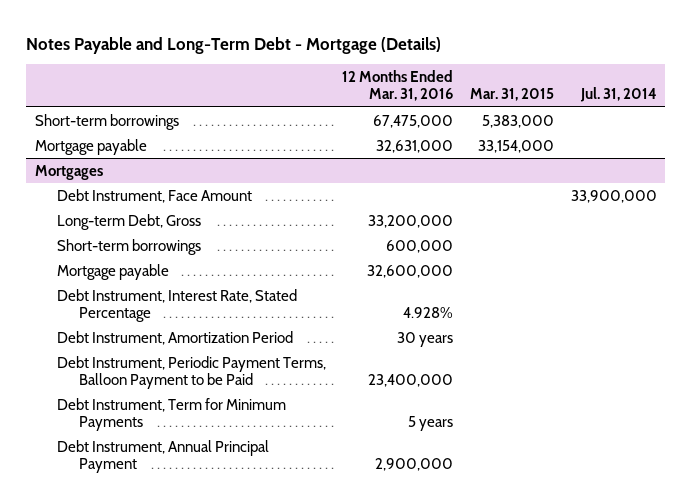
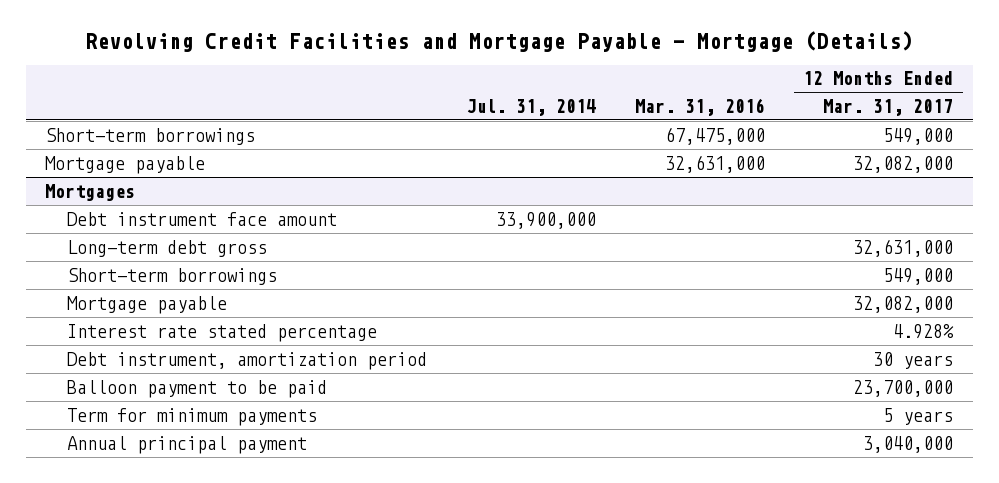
- Notes Payable and Long-Term Debt - Mortgage (Details)
+ Revolving Credit Facilities and Mortgage Payable - Mortgage (Details)
- | 12 Months Ended Mar. 31, 2016 | Mar. 31, 2015 | Jul. 31, 2014
+ | Jul. 31, 2014 | Mar. 31, 2016 | 12 Months Ended Mar. 31, 2017
@ Mortgages
- Debt Instrument, Face Amount | | | 33,900,000
- Long-term Debt, Gross | 33,200,000 | |
+ Debt instrument face amount | 33,900,000 | |
+ Long-term debt gross | | | 32,631,000
- Debt Instrument, Interest Rate, Stated Percentage | 4.928% | |
- Debt Instrument, Amortization Period | 30 years | |
- Debt Instrument, Periodic Payment Terms, Balloon Payment to be Paid | 23,400,000 | |
- Debt Instrument, Term for Minimum Payments | 5 years | |
- Debt Instrument, Annual Principal Payment | 2,900,000 | |
+ Interest rate stated percentage | | | 4.928%
+ Debt instrument, amortization period | | | 30 years
+ Balloon payment to be paid | | | 23,700,000
+ Term for minimum payments | | | 5 years
+ Annual principal payment | | | 3,040,000

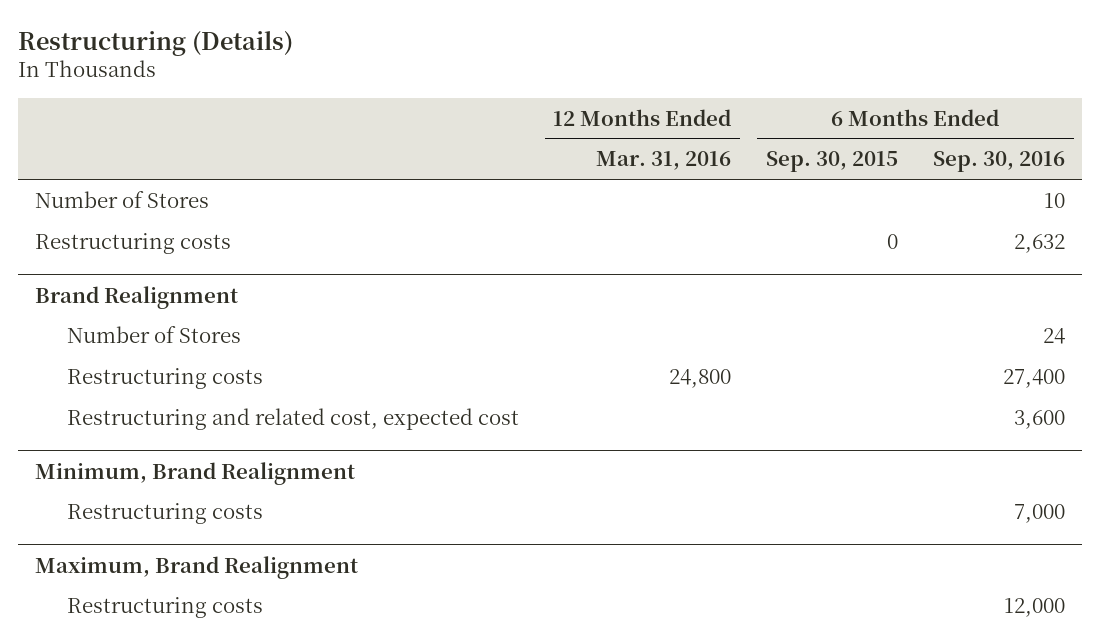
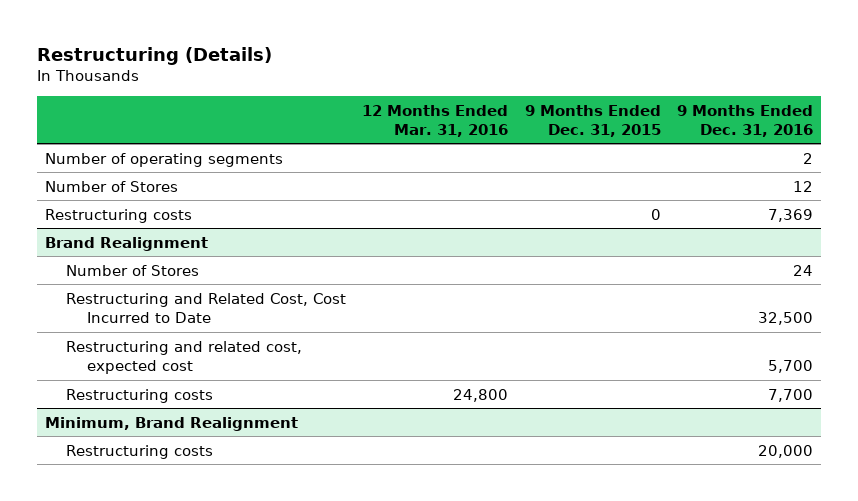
- | 12 Months Ended Mar. 31, 2016 | 6 Months Ended Sep. 30, 2015 | 6 Months Ended Sep. 30, 2016
+ | 12 Months Ended Mar. 31, 2016 | 9 Months Ended Dec. 31, 2015 | 9 Months Ended Dec. 31, 2016
+ Number of operating segments | | | 2
@ Brand Realignment
+ Restructuring and Related Cost, Cost Incurred to Date | | | 32,500
moved down: Restructuring costs | 24,800 | | 7,700
- Maximum, Brand Realignment
- Restructuring costs | | | 12,000

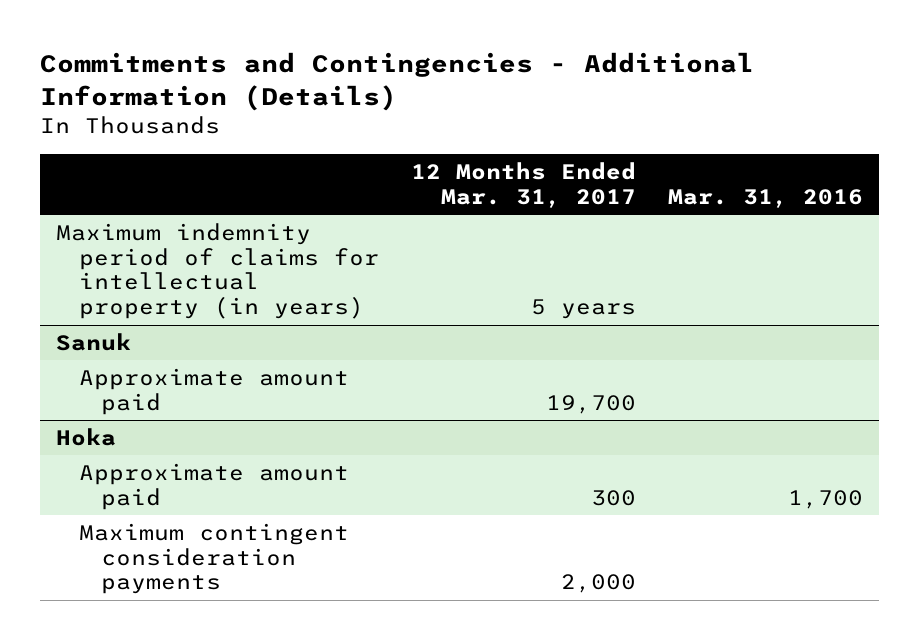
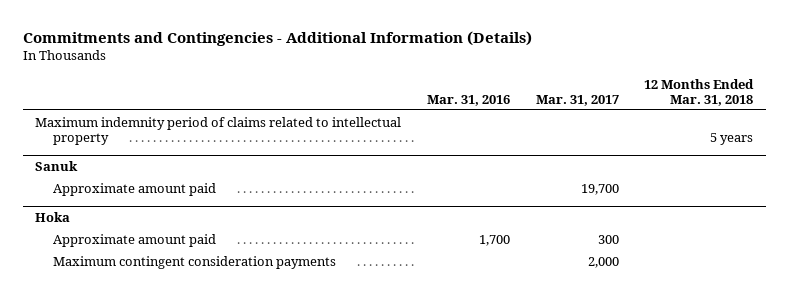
- | 12 Months Ended Mar. 31, 2017 | Mar. 31, 2016
+ | Mar. 31, 2016 | Mar. 31, 2017 | 12 Months Ended Mar. 31, 2018
- Maximum indemnity period of claims for intellectual property (in years) | 5 years |
+ Maximum indemnity period of claims related to intellectual property | | | 5 years

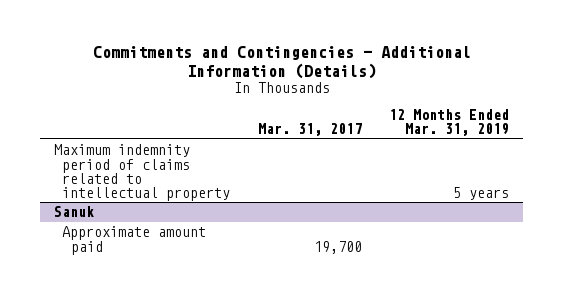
- | Mar. 31, 2016 | Mar. 31, 2017 | 12 Months Ended Mar. 31, 2018
+ | Mar. 31, 2017 | 12 Months Ended Mar. 31, 2019
- Hoka
- Approximate amount paid | 1,700 | 300 |
- Maximum contingent consideration payments | | 2,000 |

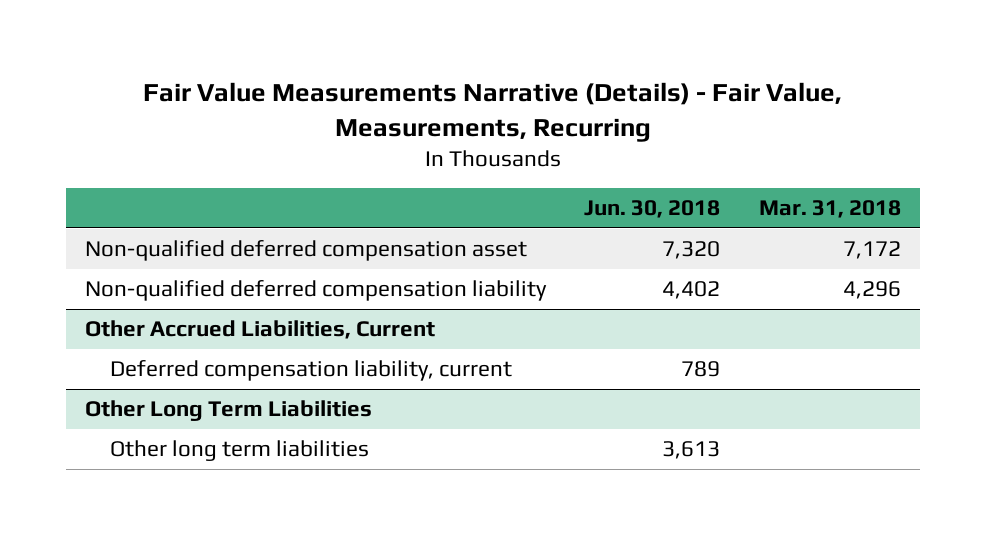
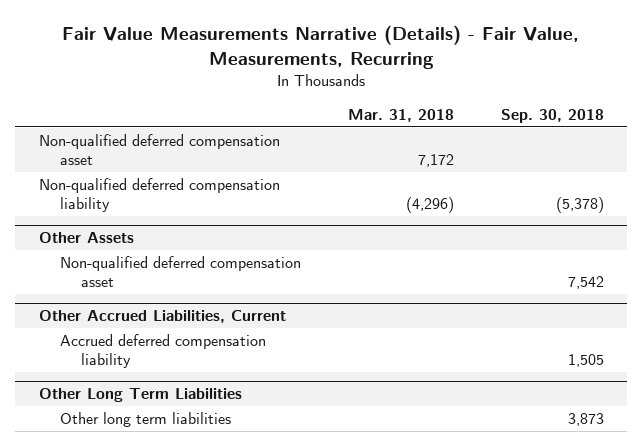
- | Jun. 30, 2018 | Mar. 31, 2018
+ | Mar. 31, 2018 | Sep. 30, 2018
- Non-qualified deferred compensation liability | 4,402 | 4,296
+ Non-qualified deferred compensation liability | (4,296) | (5,378)
+ Other Assets
+ Non-qualified deferred compensation asset | | 7,542
@ Other Accrued Liabilities, Current
- Deferred compensation liability, current | 789 |
+ Accrued deferred compensation liability | | 1,505

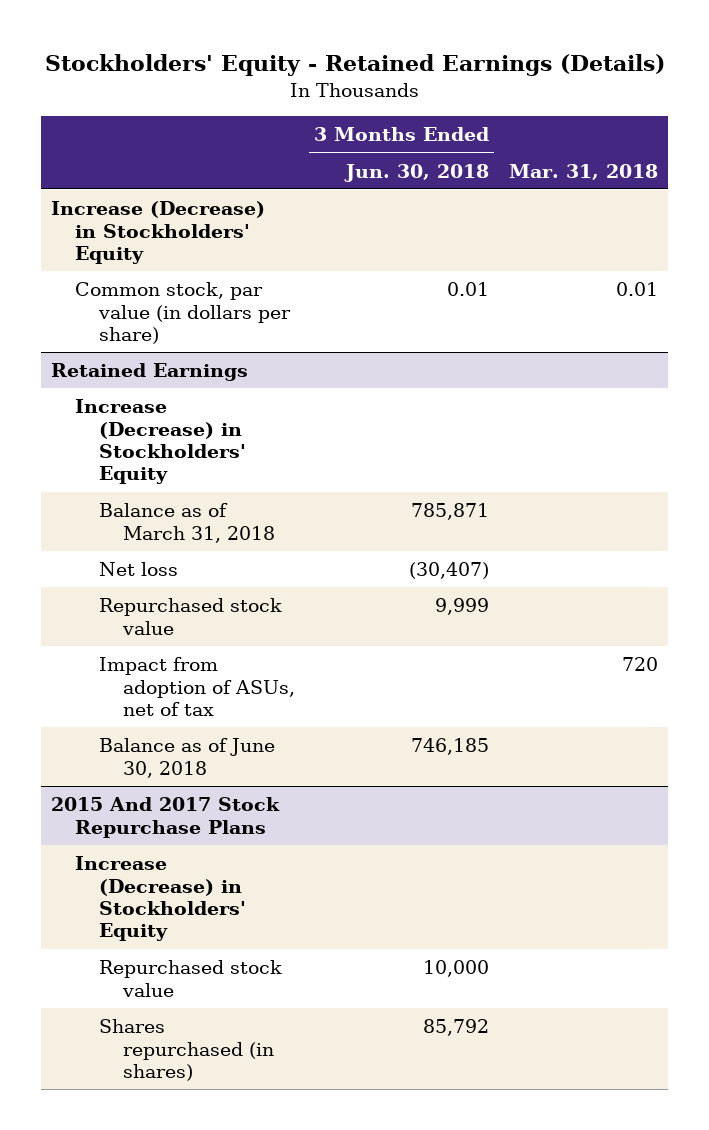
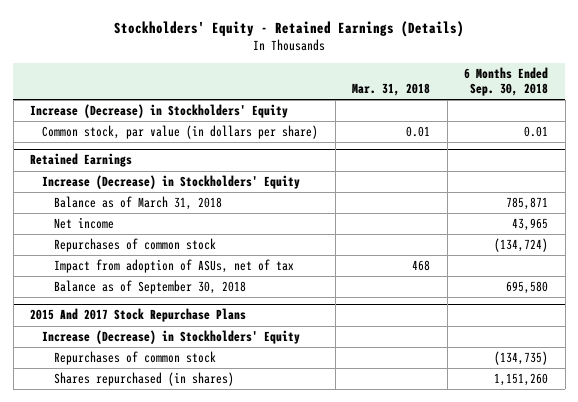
- | 3 Months Ended Jun. 30, 2018 | Mar. 31, 2018
+ | Mar. 31, 2018 | 6 Months Ended Sep. 30, 2018
@ Retained Earnings
- Net loss | (30,407) |
- Repurchased stock value | 9,999 |
- Impact from adoption of ASUs, net of tax | | 720
- Balance as of June 30, 2018 | 746,185 |
+ Net income | | 43,965
+ Repurchases of common stock | | (134,724)
+ Impact from adoption of ASUs, net of tax | 468 |
+ Balance as of September 30, 2018 | | 695,580
@ 2015 And 2017 Stock Repurchase Plans
- Repurchased stock value | 10,000 |
+ Repurchases of common stock | | (134,735)

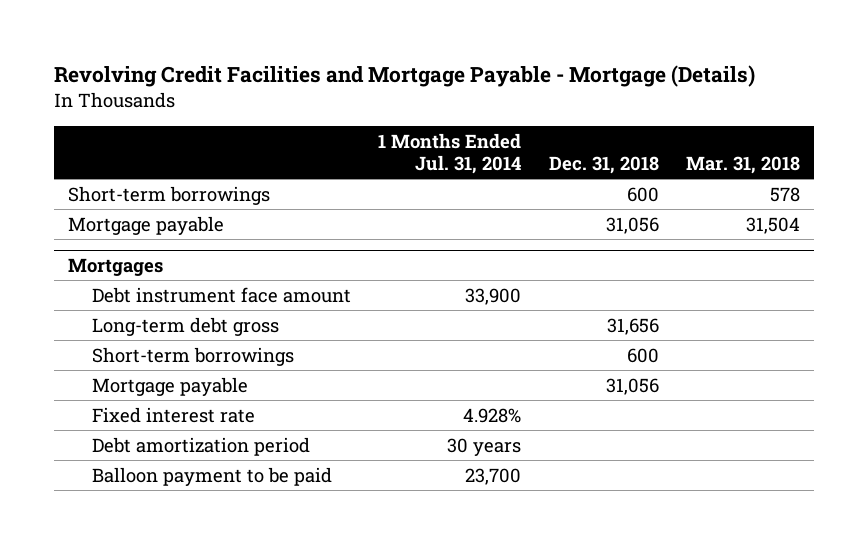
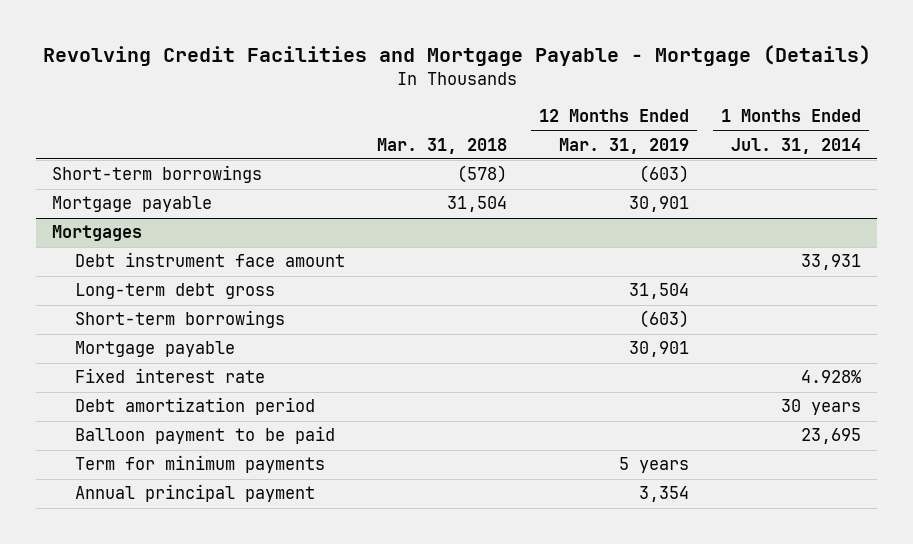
- | 1 Months Ended Jul. 31, 2014 | Dec. 31, 2018 | Mar. 31, 2018
+ | Mar. 31, 2018 | 12 Months Ended Mar. 31, 2019 | 1 Months Ended Jul. 31, 2014
- Short-term borrowings | | 600 | 578
+ Short-term borrowings | (578) | (603) |
@ Mortgages
- Debt instrument face amount | 33,900 | |
+ Debt instrument face amount | | | 33,931
- Balloon payment to be paid | 23,700 | |
+ Balloon payment to be paid | | | 23,695
+ Term for minimum payments | | 5 years |
+ Annual principal payment | | 3,354 |

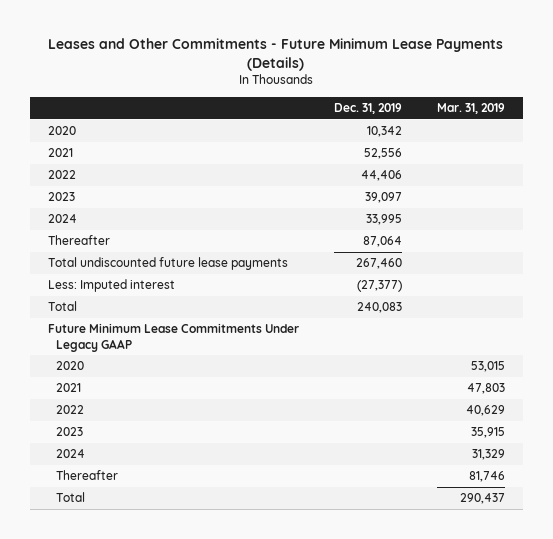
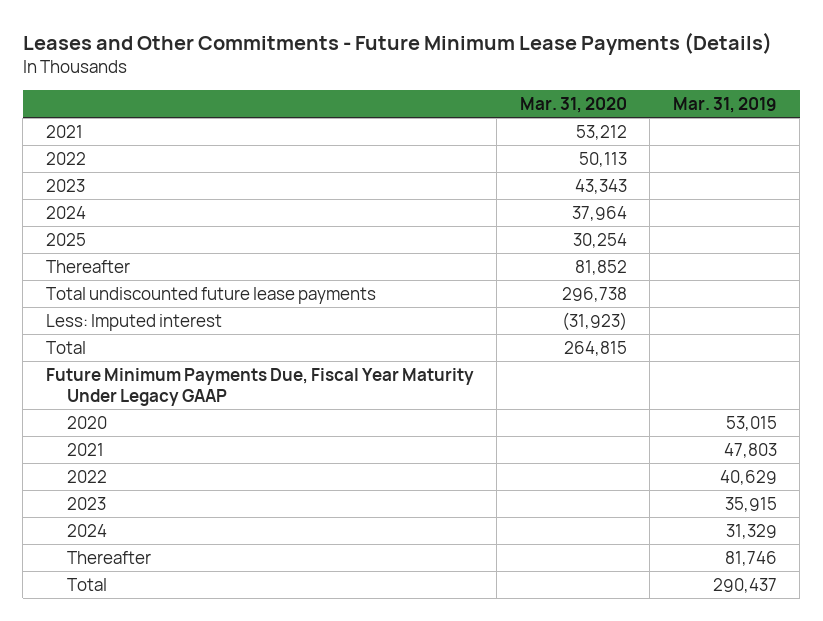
- | Dec. 31, 2019 | Mar. 31, 2019
+ | Mar. 31, 2020 | Mar. 31, 2019
- 2020 | 10,342 |
+ 2025 | 30,254 |
- Future Minimum Lease Commitments Under Legacy GAAP
+ Future Minimum Payments Due, Fiscal Year Maturity Under Legacy GAAP

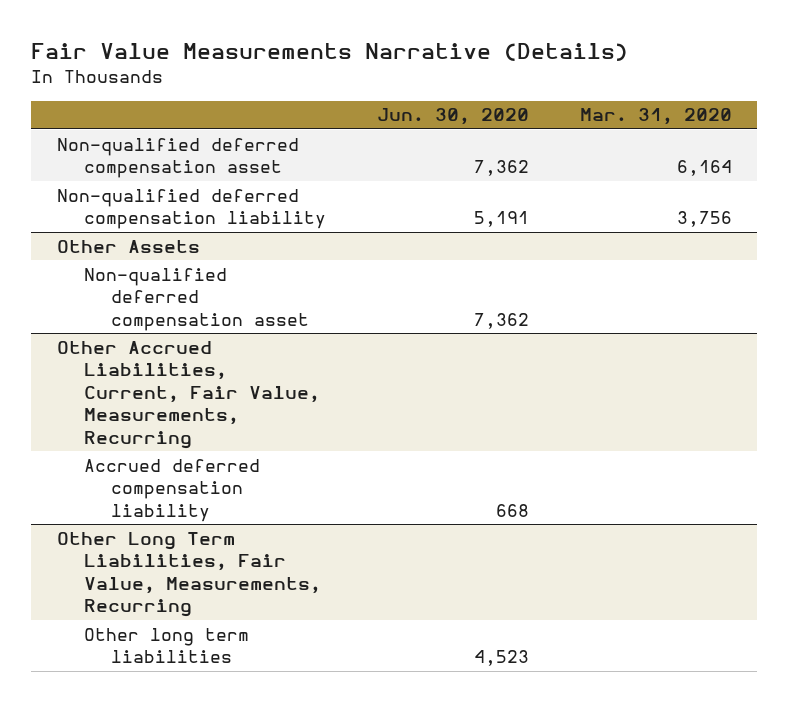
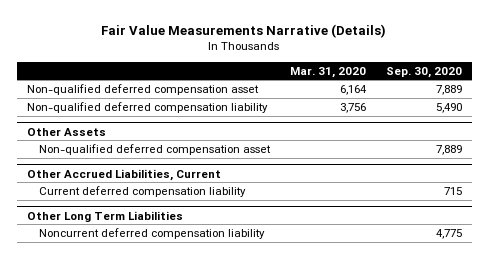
- | Jun. 30, 2020 | Mar. 31, 2020
+ | Mar. 31, 2020 | Sep. 30, 2020
- Other Accrued Liabilities, Current, Fair Value, Measurements, Recurring
- Accrued deferred compensation liability | 668 |
- Other Long Term Liabilities, Fair Value, Measurements, Recurring
- Other long term liabilities | 4,523 |
+ Other Accrued Liabilities, Current
+ Current deferred compensation liability | | 715
+ Other Long Term Liabilities
+ Noncurrent deferred compensation liability | | 4,775

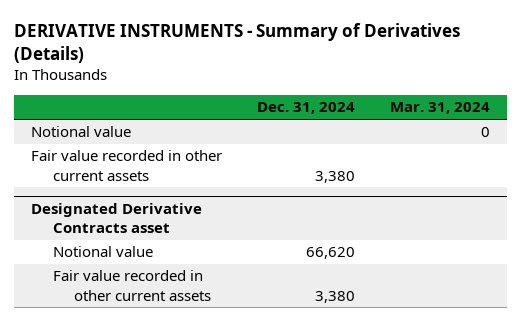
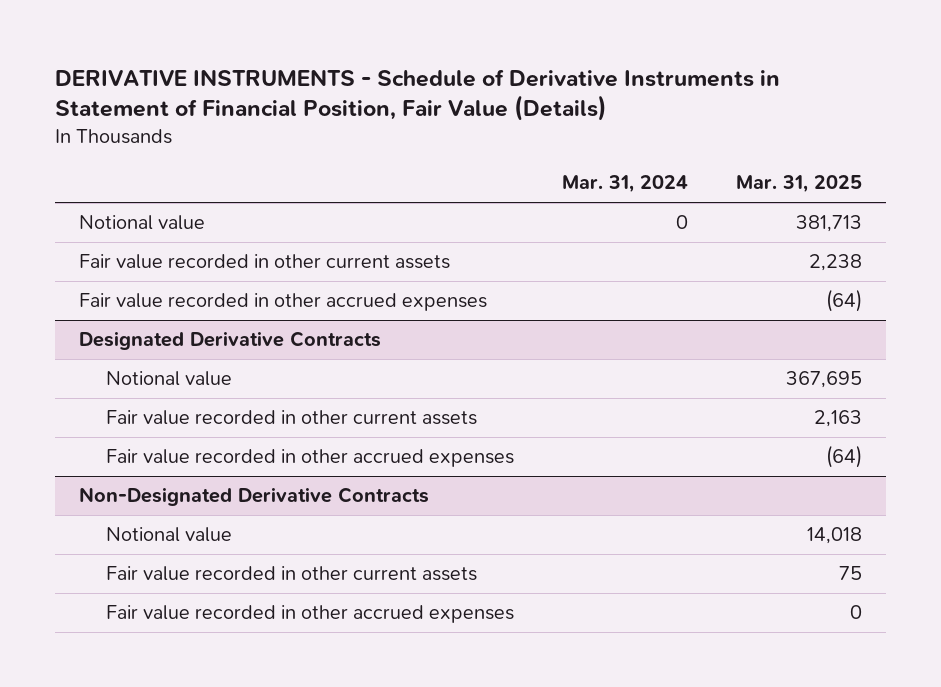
- DERIVATIVE INSTRUMENTS - Summary of Derivatives (Details)
+ DERIVATIVE INSTRUMENTS - Schedule of Derivative Instruments in Statement of Financial Position, Fair Value (Details)
- | Dec. 31, 2024 | Mar. 31, 2024
+ | Mar. 31, 2024 | Mar. 31, 2025
- Designated Derivative Contracts asset
+ Fair value recorded in other accrued expenses | | (64)
+ Designated Derivative Contracts
+ Fair value recorded in other accrued expenses | | (64)
+ Non-Designated Derivative Contracts
+ Notional value | | 14,018
+ Fair value recorded in other current assets | | 75
+ Fair value recorded in other accrued expenses | | 0

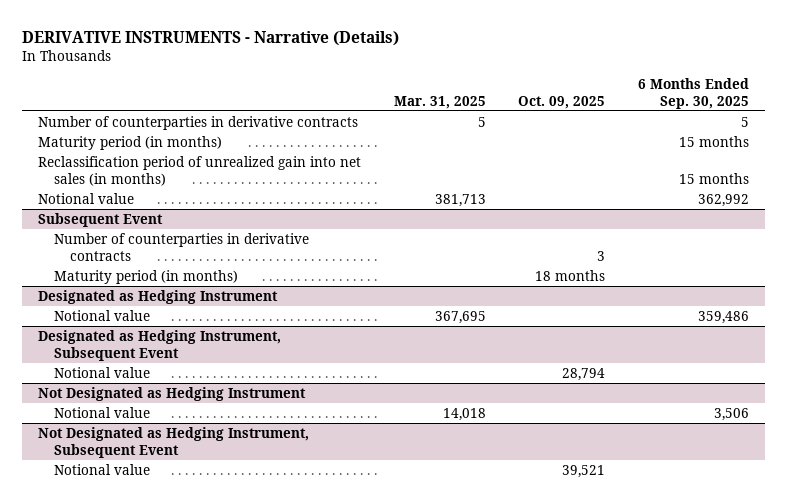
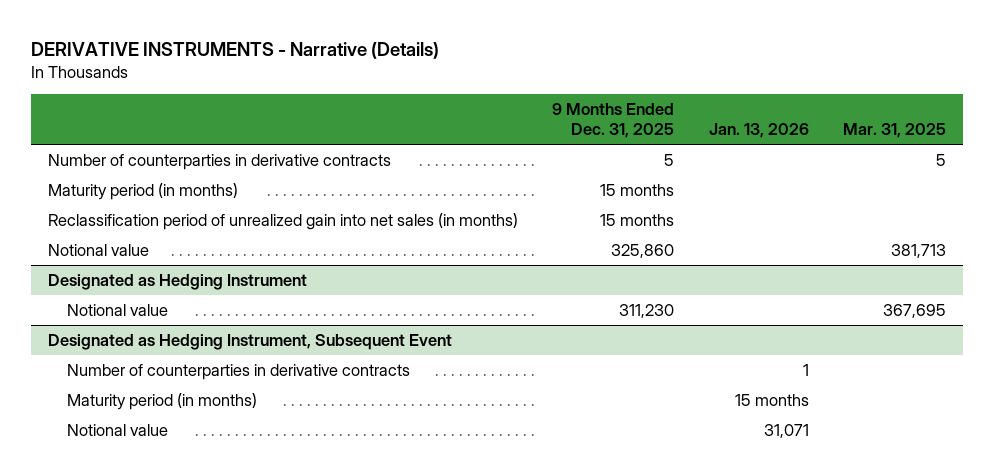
- | Mar. 31, 2025 | Oct. 09, 2025 | 6 Months Ended Sep. 30, 2025
+ | 9 Months Ended Dec. 31, 2025 | Jan. 13, 2026 | Mar. 31, 2025
- Subsequent Event
- Number of counterparties in derivative contracts | | 3 |
- Maturity period (in months) | | 18 months |
@ Designated as Hedging Instrument, Subsequent Event
+ Number of counterparties in derivative contracts | | 1 |
+ Maturity period (in months) | | 15 months |
- Not Designated as Hedging Instrument
- Notional value | 14,018 | | 3,506
- Not Designated as Hedging Instrument, Subsequent Event
- Notional value | | 39,521 |

